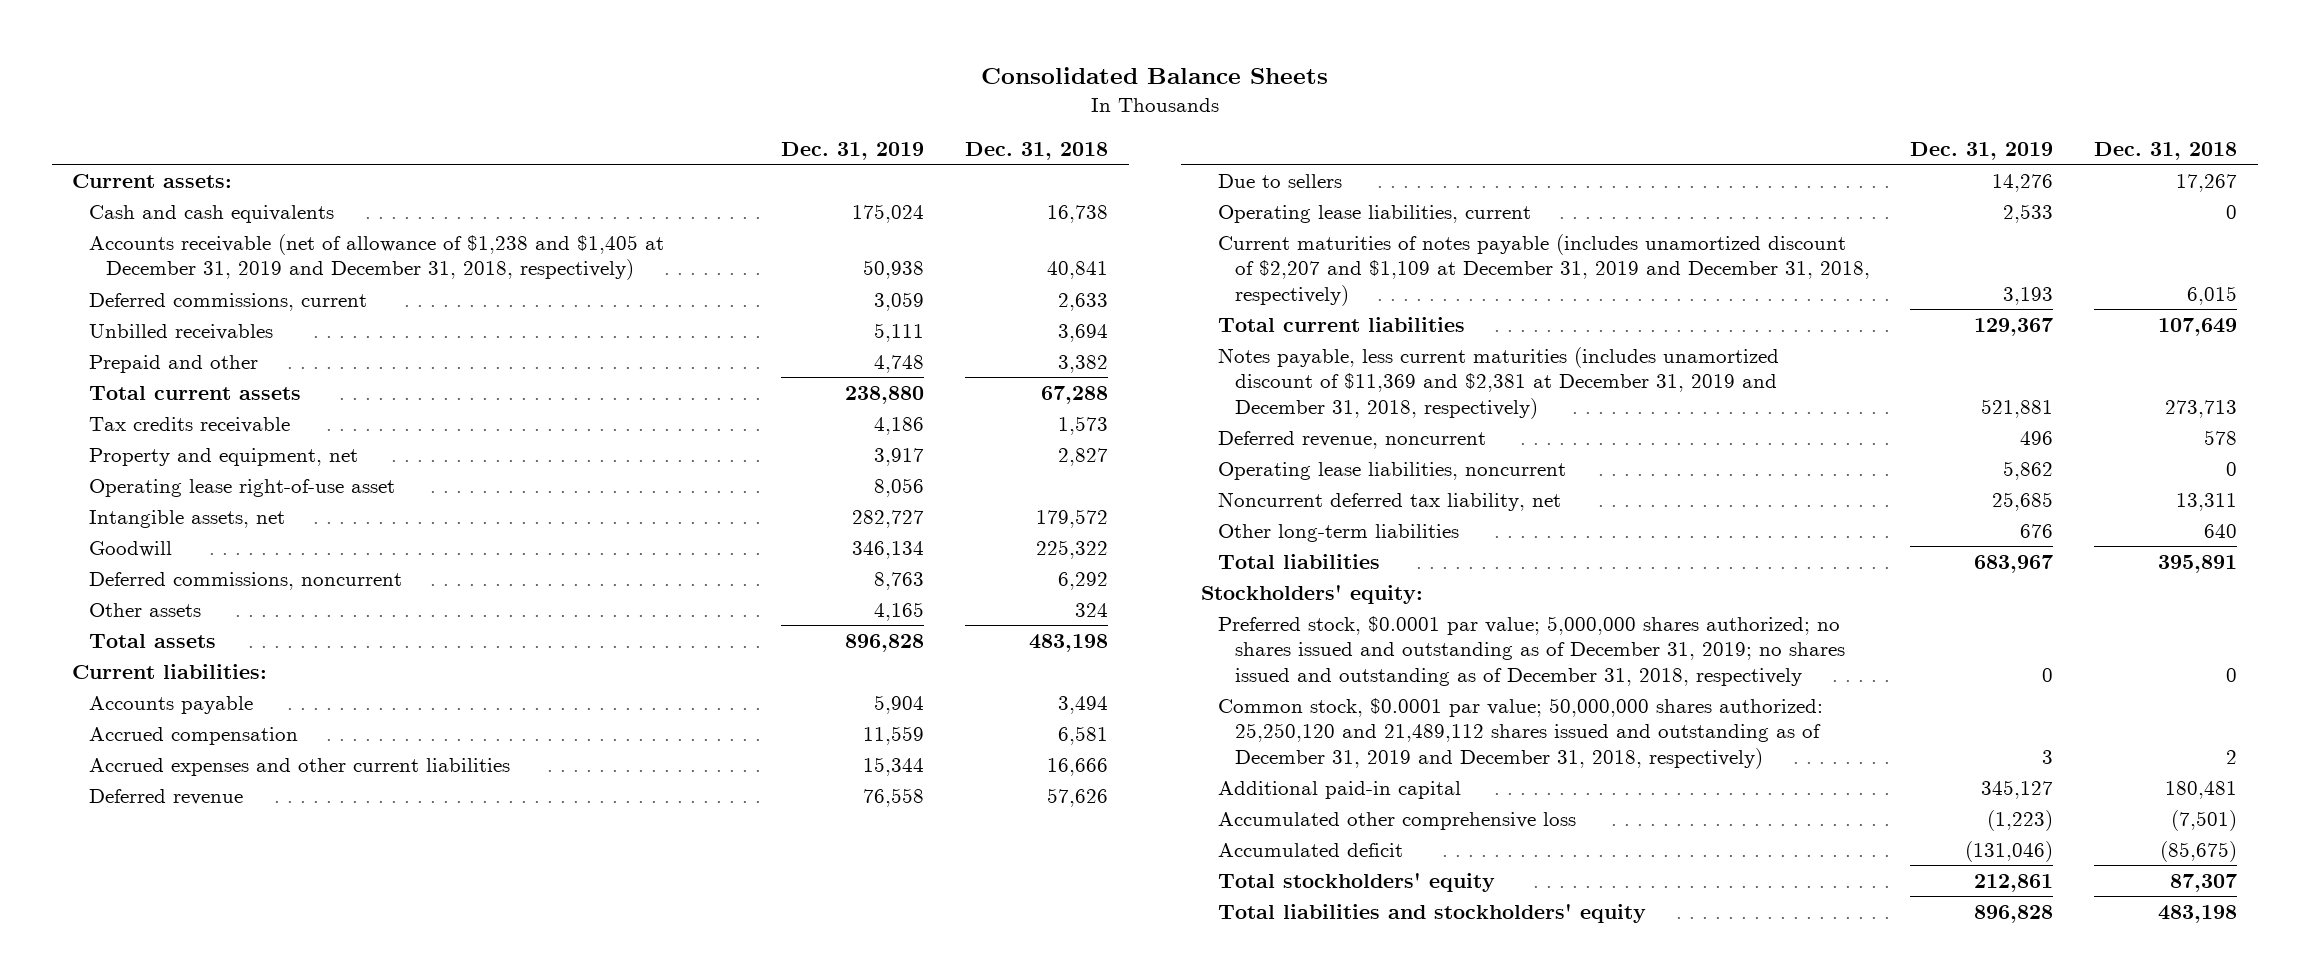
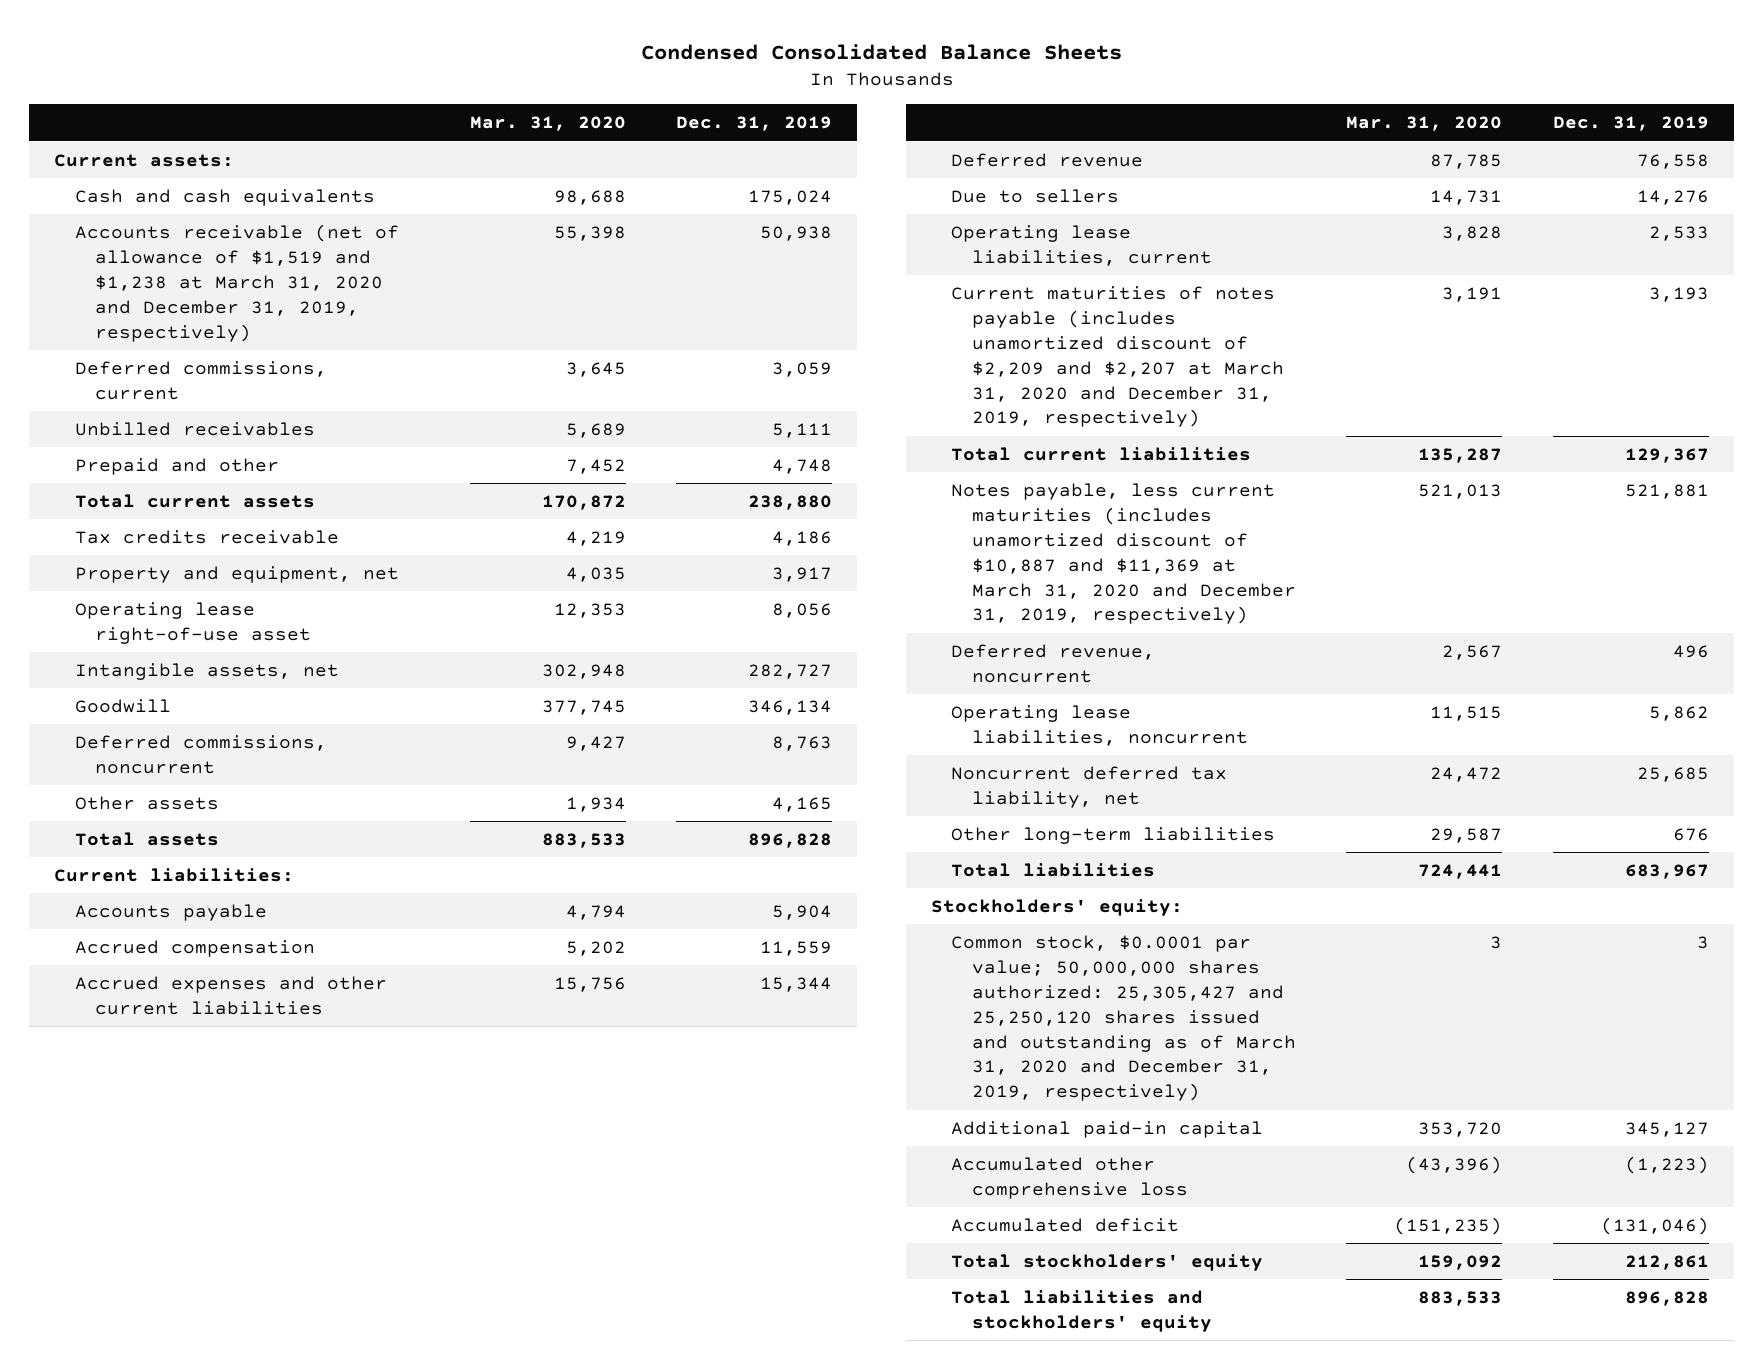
- Consolidated Balance Sheets
+ Condensed Consolidated Balance Sheets
- | Dec. 31, 2019 | Dec. 31, 2018
+ | Mar. 31, 2020 | Dec. 31, 2019
- Accounts receivable (net of allowance of $1,238 and $1,405 at December 31, 2019 and December 31, 2018, respectively) | 50,938 | 40,841
+ Accounts receivable (net of allowance of $1,519 and $1,238 at March 31, 2020 and December 31, 2019, respectively) | 55,398 | 50,938
- Current maturities of notes payable (includes unamortized discount of $2,207 and $1,109 at December 31, 2019 and December 31, 2018, respectively) | 3,193 | 6,015
+ Current maturities of notes payable (includes unamortized discount of $2,209 and $2,207 at March 31, 2020 and December 31, 2019, respectively) | 3,191 | 3,193
- Notes payable, less current maturities (includes unamortized discount of $11,369 and $2,381 at December 31, 2019 and December 31, 2018, respectively) | 521,881 | 273,713
+ Notes payable, less current maturities (includes unamortized discount of $10,887 and $11,369 at March 31, 2020 and December 31, 2019, respectively) | 521,013 | 521,881
- Preferred stock, $0.0001 par value; 5,000,000 shares authorized; no shares issued and outstanding as of December 31, 2019; no shares issued and outstanding as of December 31, 2018, respectively | 0 | 0
- Common stock, $0.0001 par value; 50,000,000 shares authorized: 25,250,120 and 21,489,112 shares issued and outstanding as of December 31, 2019 and December 31, 2018, respectively) | 3 | 2
+ Common stock, $0.0001 par value; 50,000,000 shares authorized: 25,305,427 and 25,250,120 shares issued and outstanding as of March 31, 2020 and December 31, 2019, respectively) | 3 | 3

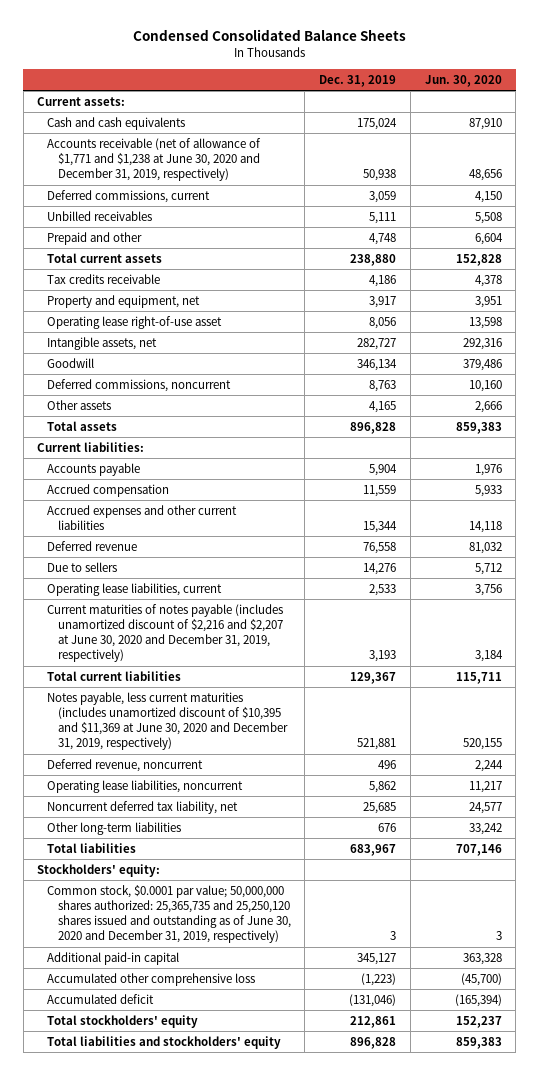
- | Mar. 31, 2020 | Dec. 31, 2019
+ | Dec. 31, 2019 | Jun. 30, 2020
- Accounts receivable (net of allowance of $1,519 and $1,238 at March 31, 2020 and December 31, 2019, respectively) | 55,398 | 50,938
+ Accounts receivable (net of allowance of $1,771 and $1,238 at June 30, 2020 and December 31, 2019, respectively) | 50,938 | 48,656
- Current maturities of notes payable (includes unamortized discount of $2,209 and $2,207 at March 31, 2020 and December 31, 2019, respectively) | 3,191 | 3,193
+ Current maturities of notes payable (includes unamortized discount of $2,216 and $2,207 at June 30, 2020 and December 31, 2019, respectively) | 3,193 | 3,184
- Notes payable, less current maturities (includes unamortized discount of $10,887 and $11,369 at March 31, 2020 and December 31, 2019, respectively) | 521,013 | 521,881
+ Notes payable, less current maturities (includes unamortized discount of $10,395 and $11,369 at June 30, 2020 and December 31, 2019, respectively) | 521,881 | 520,155
- Common stock, $0.0001 par value; 50,000,000 shares authorized: 25,305,427 and 25,250,120 shares issued and outstanding as of March 31, 2020 and December 31, 2019, respectively) | 3 | 3
+ Common stock, $0.0001 par value; 50,000,000 shares authorized: 25,365,735 and 25,250,120 shares issued and outstanding as of June 30, 2020 and December 31, 2019, respectively) | 3 | 3

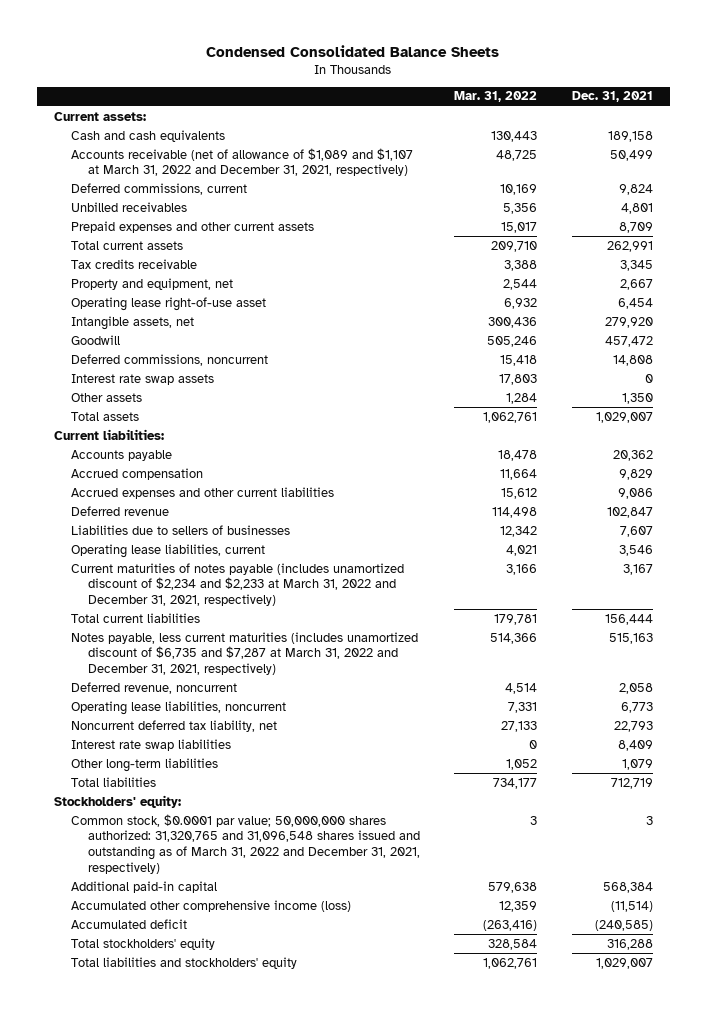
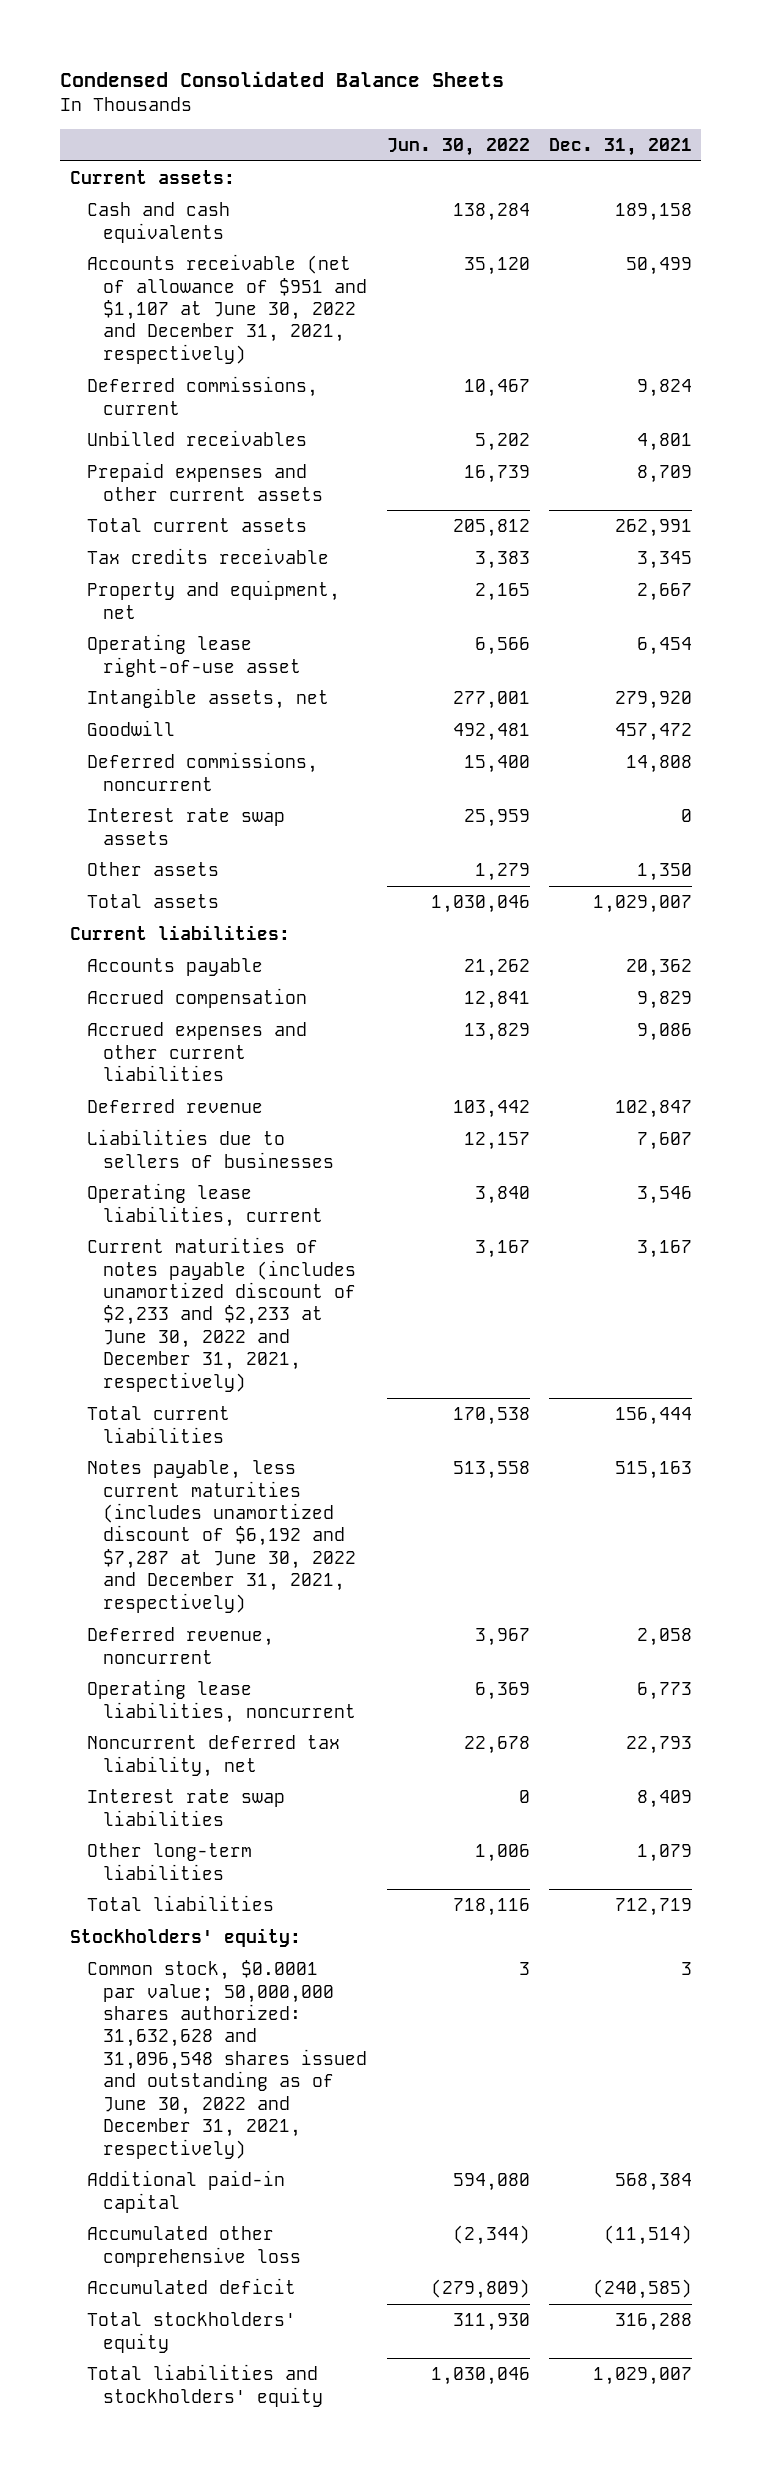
- | Mar. 31, 2022 | Dec. 31, 2021
+ | Jun. 30, 2022 | Dec. 31, 2021
- Accounts receivable (net of allowance of $1,089 and $1,107 at March 31, 2022 and December 31, 2021, respectively) | 48,725 | 50,499
+ Accounts receivable (net of allowance of $951 and $1,107 at June 30, 2022 and December 31, 2021, respectively) | 35,120 | 50,499
- Current maturities of notes payable (includes unamortized discount of $2,234 and $2,233 at March 31, 2022 and December 31, 2021, respectively) | 3,166 | 3,167
+ Current maturities of notes payable (includes unamortized discount of $2,233 and $2,233 at June 30, 2022 and December 31, 2021, respectively) | 3,167 | 3,167
- Notes payable, less current maturities (includes unamortized discount of $6,735 and $7,287 at March 31, 2022 and December 31, 2021, respectively) | 514,366 | 515,163
+ Notes payable, less current maturities (includes unamortized discount of $6,192 and $7,287 at June 30, 2022 and December 31, 2021, respectively) | 513,558 | 515,163
- Common stock, $0.0001 par value; 50,000,000 shares authorized: 31,320,765 and 31,096,548 shares issued and outstanding as of March 31, 2022 and December 31, 2021, respectively) | 3 | 3
+ Common stock, $0.0001 par value; 50,000,000 shares authorized: 31,632,628 and 31,096,548 shares issued and outstanding as of June 30, 2022 and December 31, 2021, respectively) | 3 | 3
- Accumulated other comprehensive income (loss) | 12,359 | (11,514)
+ Accumulated other comprehensive loss | (2,344) | (11,514)

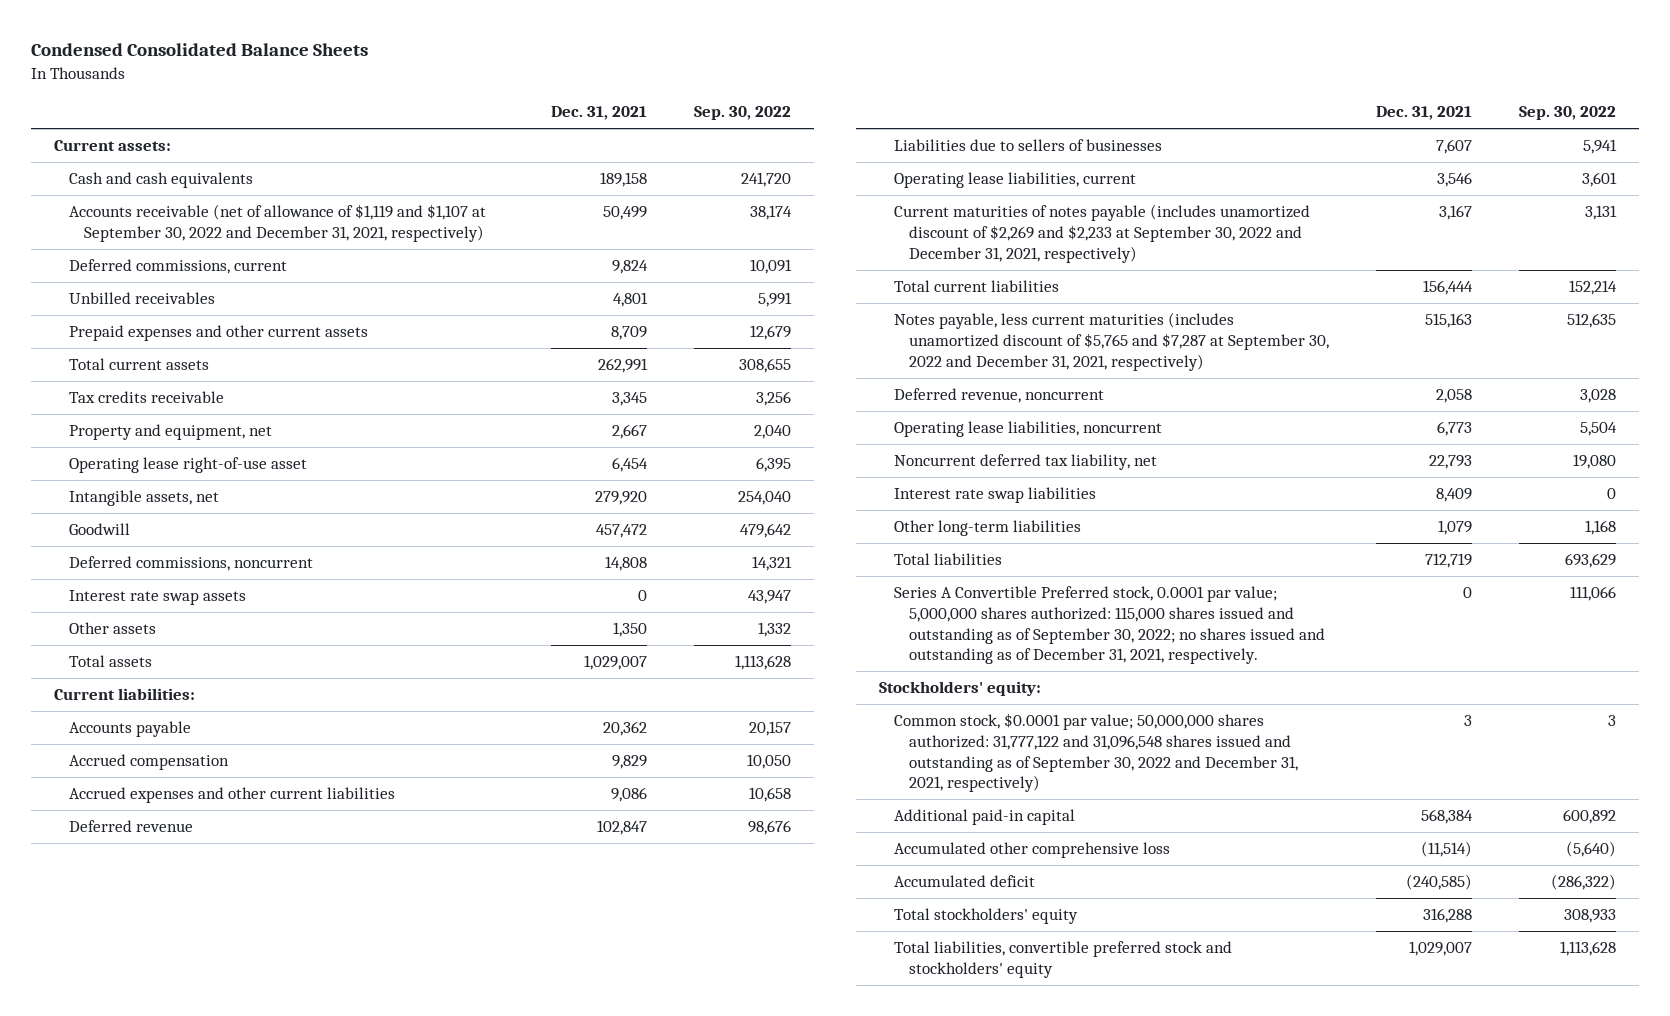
- | Jun. 30, 2022 | Dec. 31, 2021
+ | Dec. 31, 2021 | Sep. 30, 2022
- Accounts receivable (net of allowance of $951 and $1,107 at June 30, 2022 and December 31, 2021, respectively) | 35,120 | 50,499
+ Accounts receivable (net of allowance of $1,119 and $1,107 at September 30, 2022 and December 31, 2021, respectively) | 50,499 | 38,174
- Current maturities of notes payable (includes unamortized discount of $2,233 and $2,233 at June 30, 2022 and December 31, 2021, respectively) | 3,167 | 3,167
+ Current maturities of notes payable (includes unamortized discount of $2,269 and $2,233 at September 30, 2022 and December 31, 2021, respectively) | 3,167 | 3,131
- Notes payable, less current maturities (includes unamortized discount of $6,192 and $7,287 at June 30, 2022 and December 31, 2021, respectively) | 513,558 | 515,163
+ Notes payable, less current maturities (includes unamortized discount of $5,765 and $7,287 at September 30, 2022 and December 31, 2021, respectively) | 515,163 | 512,635
+ Series A Convertible Preferred stock, 0.0001 par value; 5,000,000 shares authorized: 115,000 shares issued and outstanding as of September 30, 2022; no shares issued and outstanding as of December 31, 2021, respectively. | 0 | 111,066
- Common stock, $0.0001 par value; 50,000,000 shares authorized: 31,632,628 and 31,096,548 shares issued and outstanding as of June 30, 2022 and December 31, 2021, respectively) | 3 | 3
+ Common stock, $0.0001 par value; 50,000,000 shares authorized: 31,777,122 and 31,096,548 shares issued and outstanding as of September 30, 2022 and December 31, 2021, respectively) | 3 | 3
- Total liabilities and stockholders' equity | 1,030,046 | 1,029,007
+ Total liabilities, convertible preferred stock and stockholders' equity | 1,029,007 | 1,113,628

